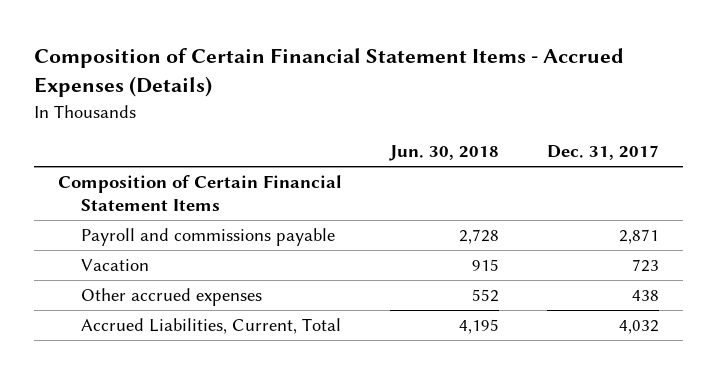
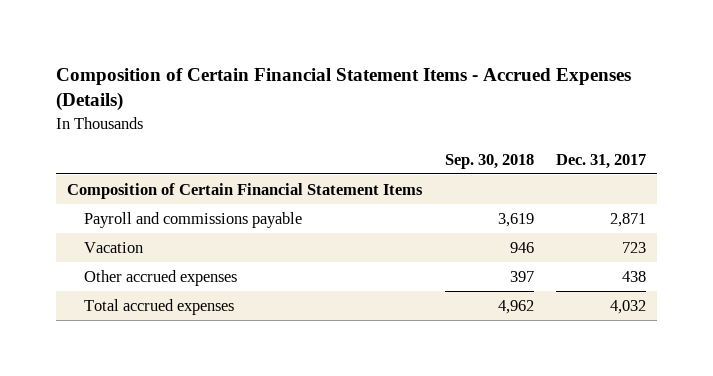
- | Jun. 30, 2018 | Dec. 31, 2017
+ | Sep. 30, 2018 | Dec. 31, 2017
- Accrued Liabilities, Current, Total | 4,195 | 4,032
+ Total accrued expenses | 4,962 | 4,032

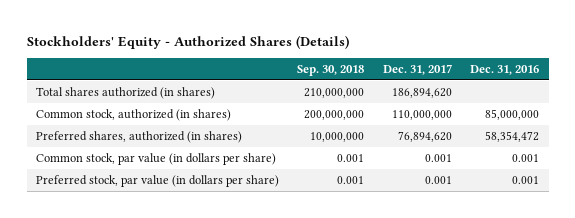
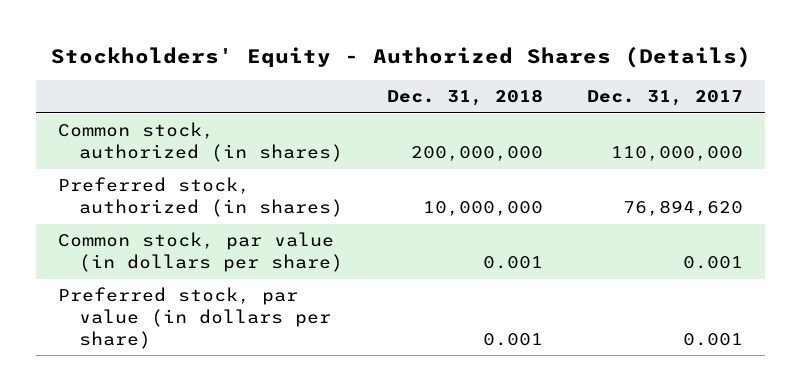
- | Sep. 30, 2018 | Dec. 31, 2017 | Dec. 31, 2016
+ | Dec. 31, 2018 | Dec. 31, 2017
- Total shares authorized (in shares) | 210,000,000 | 186,894,620 |
- Preferred shares, authorized (in shares) | 10,000,000 | 76,894,620 | 58,354,472
+ Preferred stock, authorized (in shares) | 10,000,000 | 76,894,620

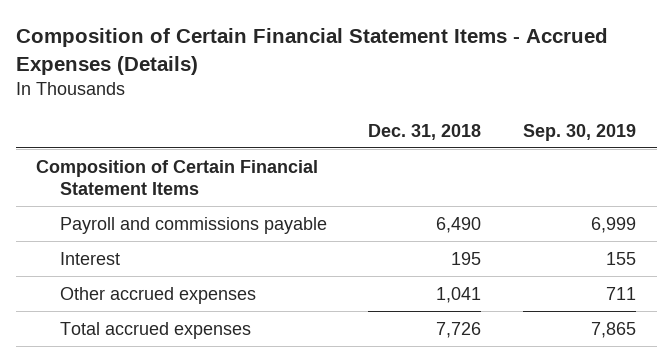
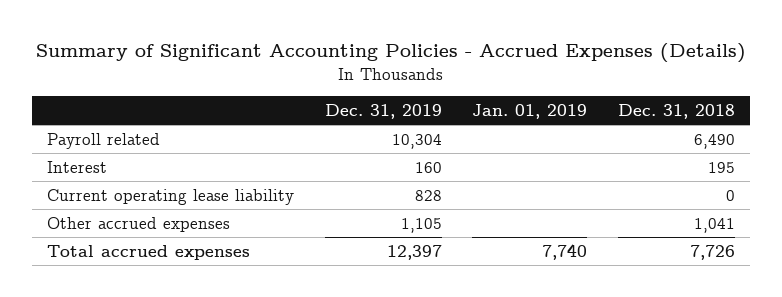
- Composition of Certain Financial Statement Items - Accrued Expenses (Details)
+ Summary of Significant Accounting Policies - Accrued Expenses (Details)
- | Dec. 31, 2018 | Sep. 30, 2019
+ | Dec. 31, 2019 | Jan. 01, 2019 | Dec. 31, 2018
- Composition of Certain Financial Statement Items
- Payroll and commissions payable | 6,490 | 6,999
+ Payroll related | 10,304 | | 6,490
+ Current operating lease liability | 828 | | 0

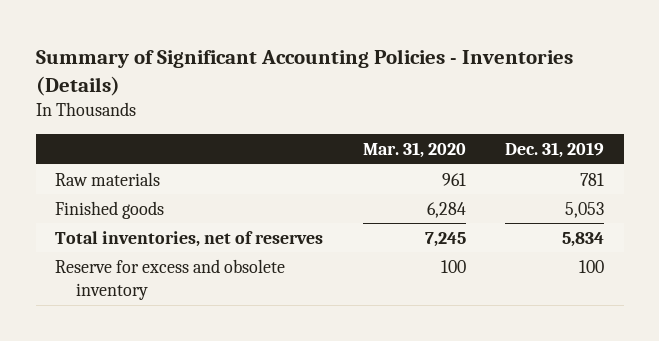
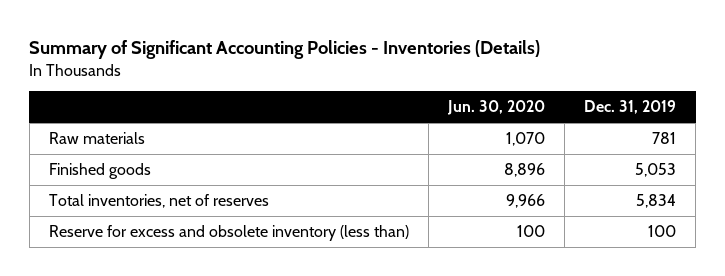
- | Mar. 31, 2020 | Dec. 31, 2019
+ | Jun. 30, 2020 | Dec. 31, 2019
- Reserve for excess and obsolete inventory | 100 | 100
+ Reserve for excess and obsolete inventory (less than) | 100 | 100

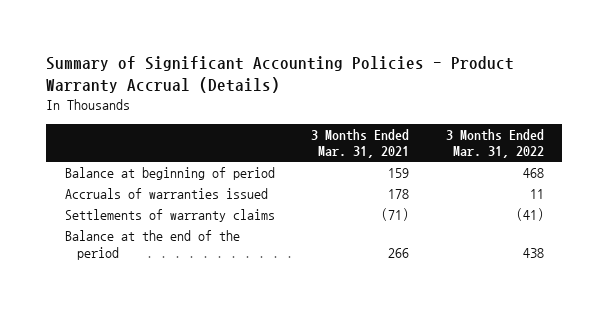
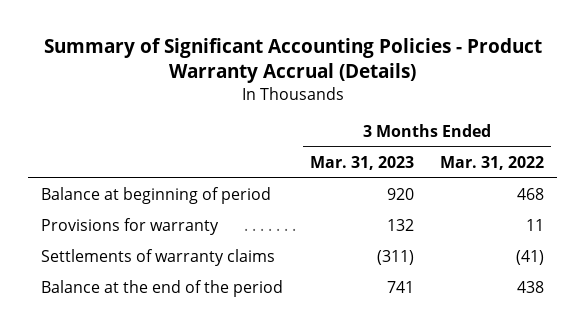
- | 3 Months Ended Mar. 31, 2021 | 3 Months Ended Mar. 31, 2022
+ | 3 Months Ended Mar. 31, 2023 | 3 Months Ended Mar. 31, 2022
- Accruals of warranties issued | 178 | 11
+ Provisions for warranty | 132 | 11

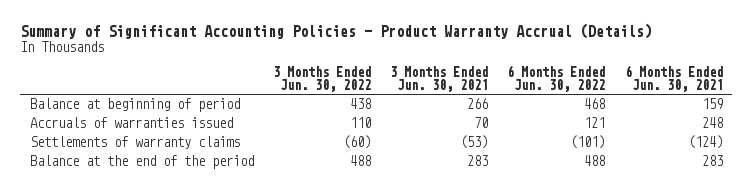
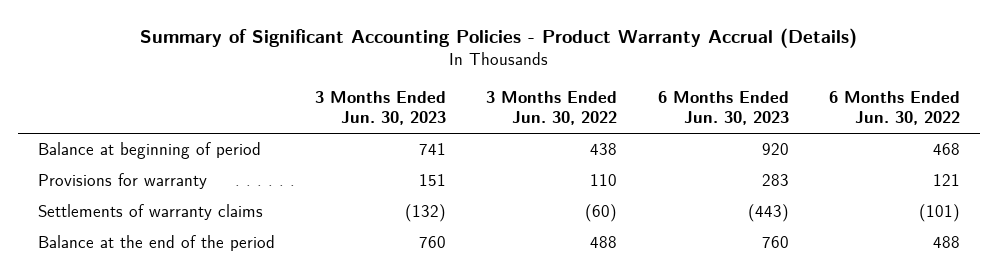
- | 3 Months Ended Jun. 30, 2022 | 3 Months Ended Jun. 30, 2021 | 6 Months Ended Jun. 30, 2022 | 6 Months Ended Jun. 30, 2021
+ | 3 Months Ended Jun. 30, 2023 | 3 Months Ended Jun. 30, 2022 | 6 Months Ended Jun. 30, 2023 | 6 Months Ended Jun. 30, 2022
- Accruals of warranties issued | 110 | 70 | 121 | 248
+ Provisions for warranty | 151 | 110 | 283 | 121

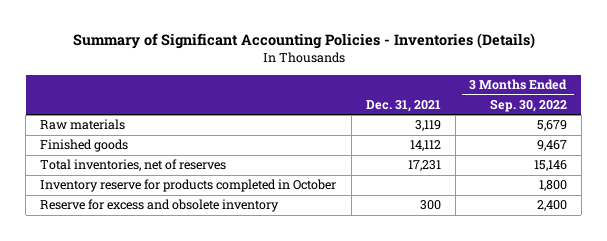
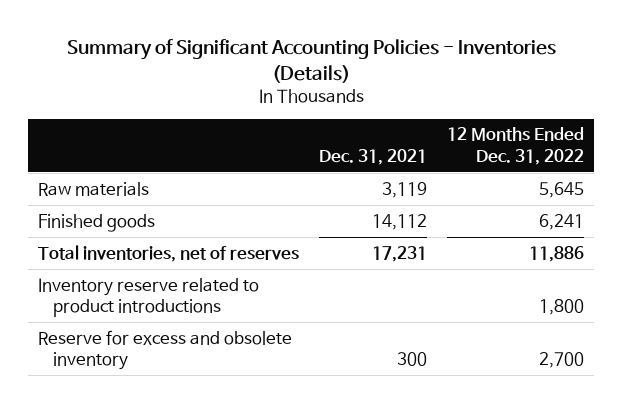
- | Dec. 31, 2021 | 3 Months Ended Sep. 30, 2022
+ | Dec. 31, 2021 | 12 Months Ended Dec. 31, 2022
- Inventory reserve for products completed in October | | 1,800
+ Inventory reserve related to product introductions | | 1,800

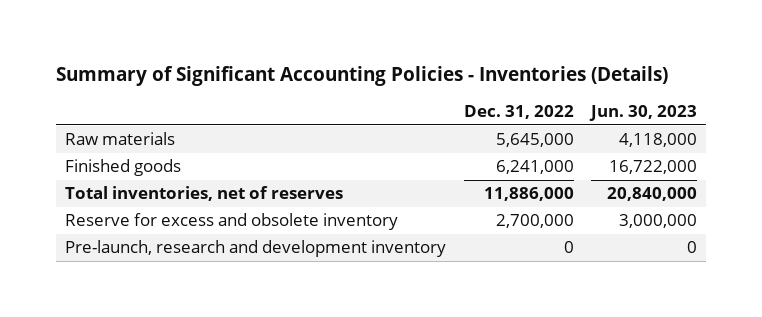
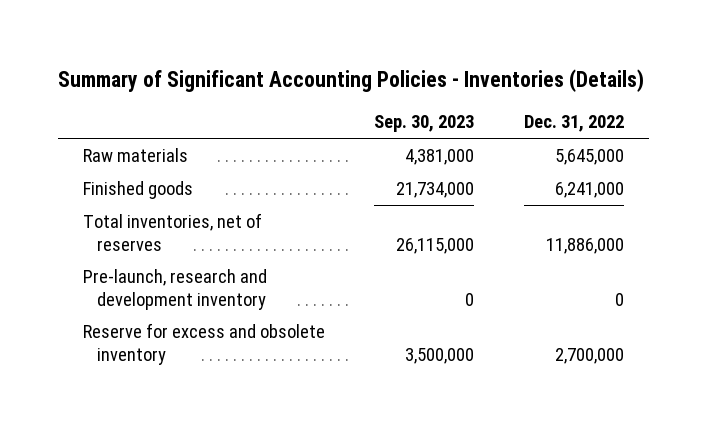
- | Dec. 31, 2022 | Jun. 30, 2023
+ | Sep. 30, 2023 | Dec. 31, 2022
moved down: Reserve for excess and obsolete inventory | 3,500,000 | 2,700,000

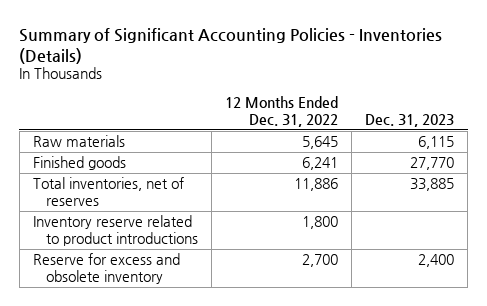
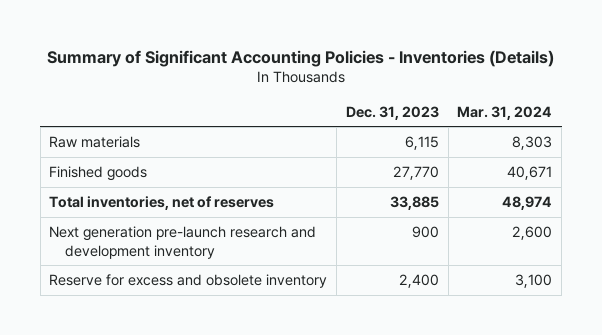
- | 12 Months Ended Dec. 31, 2022 | Dec. 31, 2023
+ | Dec. 31, 2023 | Mar. 31, 2024
- Inventory reserve related to product introductions | 1,800 |
+ Next generation pre-launch research and development inventory | 900 | 2,600

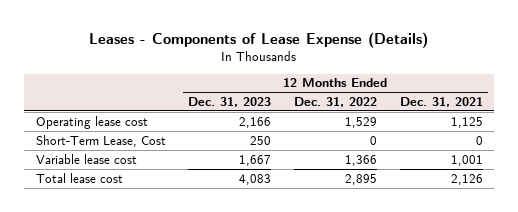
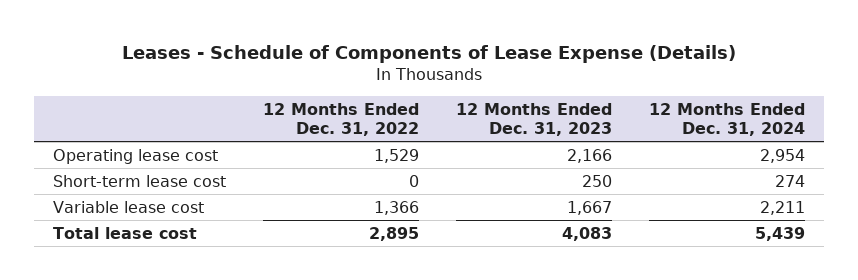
- Leases - Components of Lease Expense (Details)
+ Leases - Schedule of Components of Lease Expense (Details)
- | 12 Months Ended Dec. 31, 2023 | 12 Months Ended Dec. 31, 2022 | 12 Months Ended Dec. 31, 2021
+ | 12 Months Ended Dec. 31, 2022 | 12 Months Ended Dec. 31, 2023 | 12 Months Ended Dec. 31, 2024
- Short-Term Lease, Cost | 250 | 0 | 0
+ Short-term lease cost | 0 | 250 | 274

